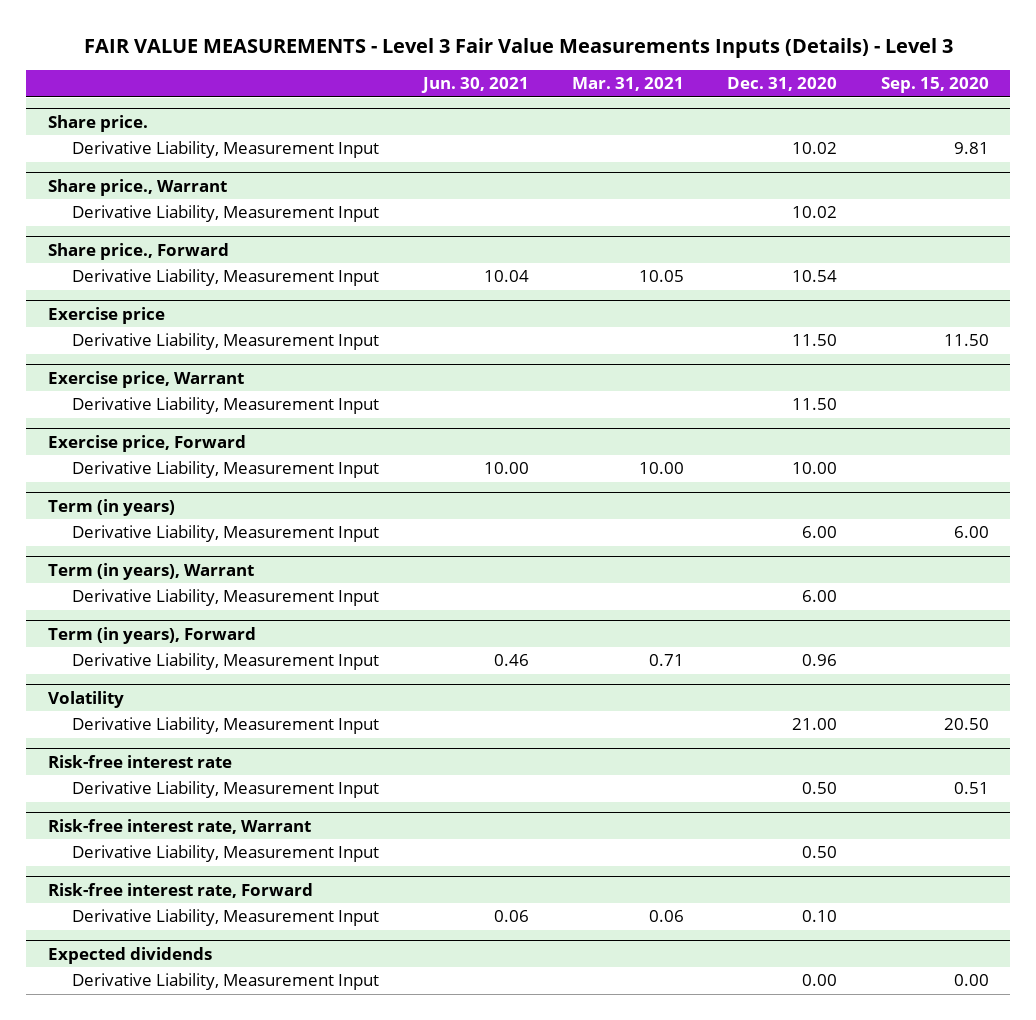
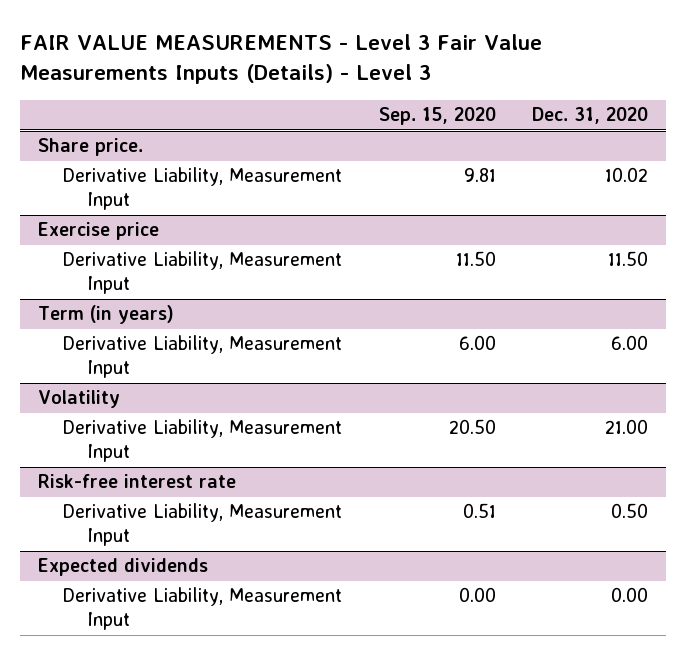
- | Jun. 30, 2021 | Mar. 31, 2021 | Dec. 31, 2020 | Sep. 15, 2020
+ | Sep. 15, 2020 | Dec. 31, 2020
- Share price., Warrant
- Derivative Liability, Measurement Input | | | 10.02 |
- Share price., Forward
- Derivative Liability, Measurement Input | 10.04 | 10.05 | 10.54 |
- Exercise price, Warrant
- Derivative Liability, Measurement Input | | | 11.50 |
- Exercise price, Forward
- Derivative Liability, Measurement Input | 10.00 | 10.00 | 10.00 |
- Term (in years), Warrant
- Derivative Liability, Measurement Input | | | 6.00 |
- Term (in years), Forward
- Derivative Liability, Measurement Input | 0.46 | 0.71 | 0.96 |
- Risk-free interest rate, Warrant
- Derivative Liability, Measurement Input | | | 0.50 |
- Risk-free interest rate, Forward
- Derivative Liability, Measurement Input | 0.06 | 0.06 | 0.10 |

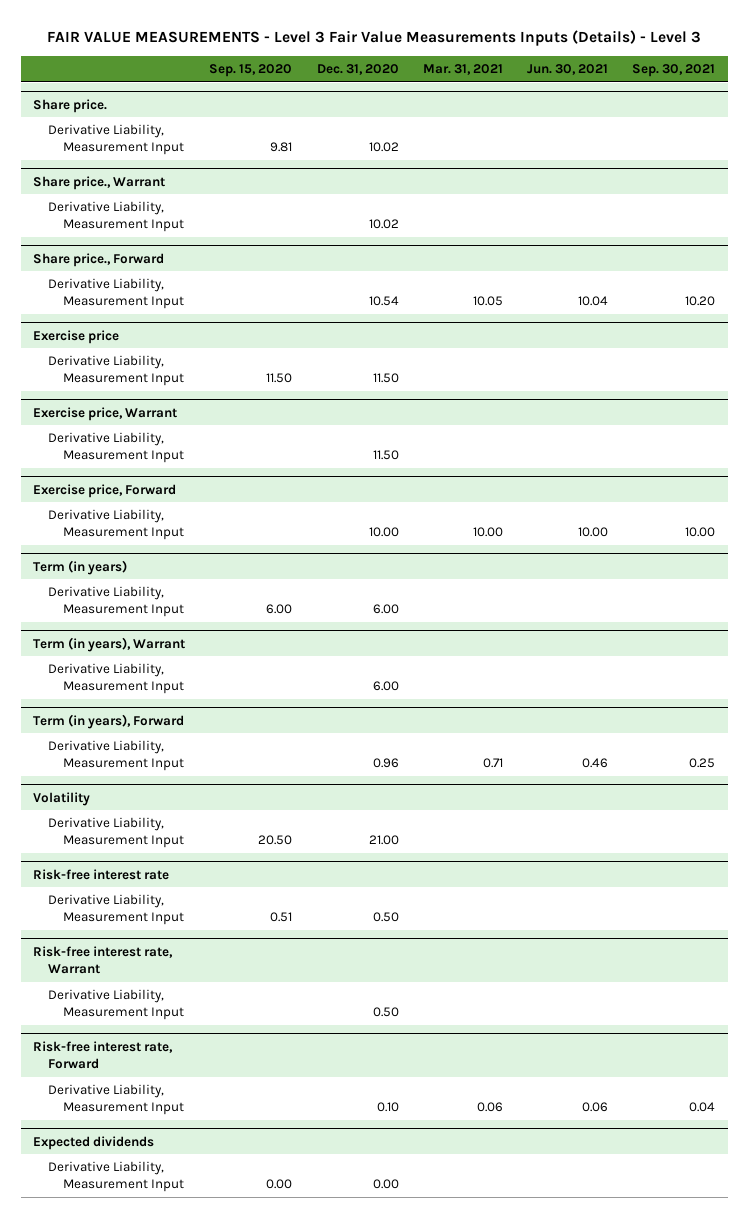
- | Sep. 15, 2020 | Dec. 31, 2020
+ | Sep. 15, 2020 | Dec. 31, 2020 | Mar. 31, 2021 | Jun. 30, 2021 | Sep. 30, 2021
+ Share price., Warrant
+ Derivative Liability, Measurement Input | | 10.02 | | |
+ Share price., Forward
+ Derivative Liability, Measurement Input | | 10.54 | 10.05 | 10.04 | 10.20
+ Exercise price, Warrant
+ Derivative Liability, Measurement Input | | 11.50 | | |
+ Exercise price, Forward
+ Derivative Liability, Measurement Input | | 10.00 | 10.00 | 10.00 | 10.00
+ Term (in years), Warrant
+ Derivative Liability, Measurement Input | | 6.00 | | |
+ Term (in years), Forward
+ Derivative Liability, Measurement Input | | 0.96 | 0.71 | 0.46 | 0.25
+ Risk-free interest rate, Warrant
+ Derivative Liability, Measurement Input | | 0.50 | | |
+ Risk-free interest rate, Forward
+ Derivative Liability, Measurement Input | | 0.10 | 0.06 | 0.06 | 0.04

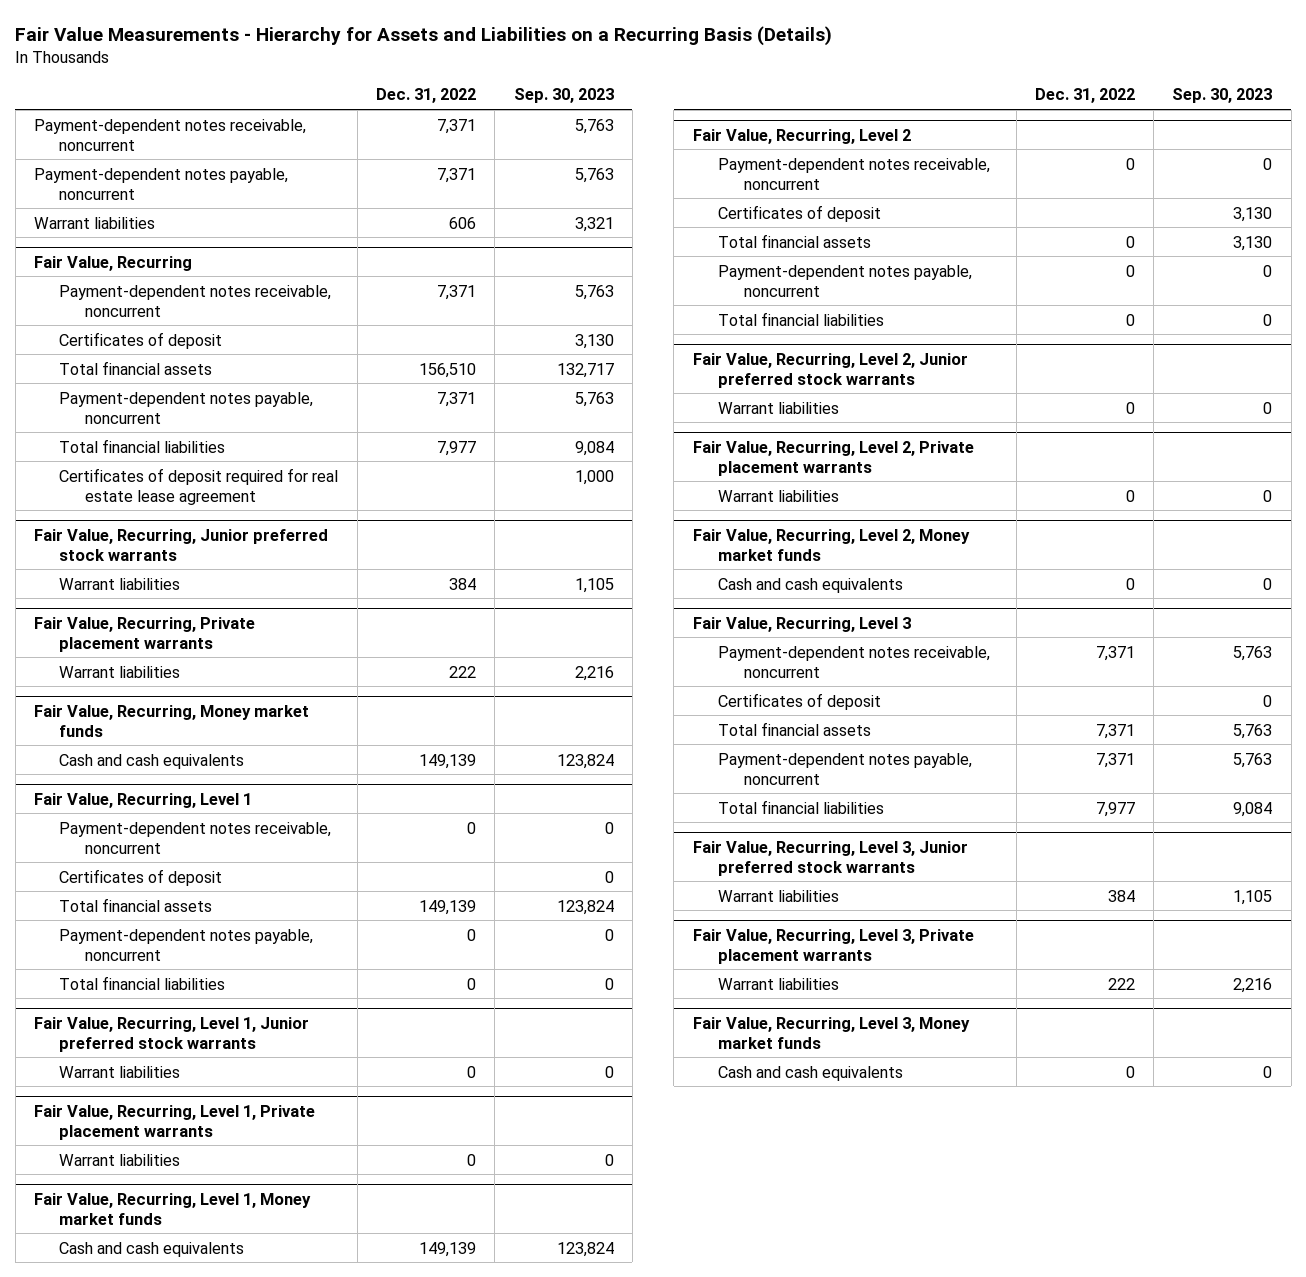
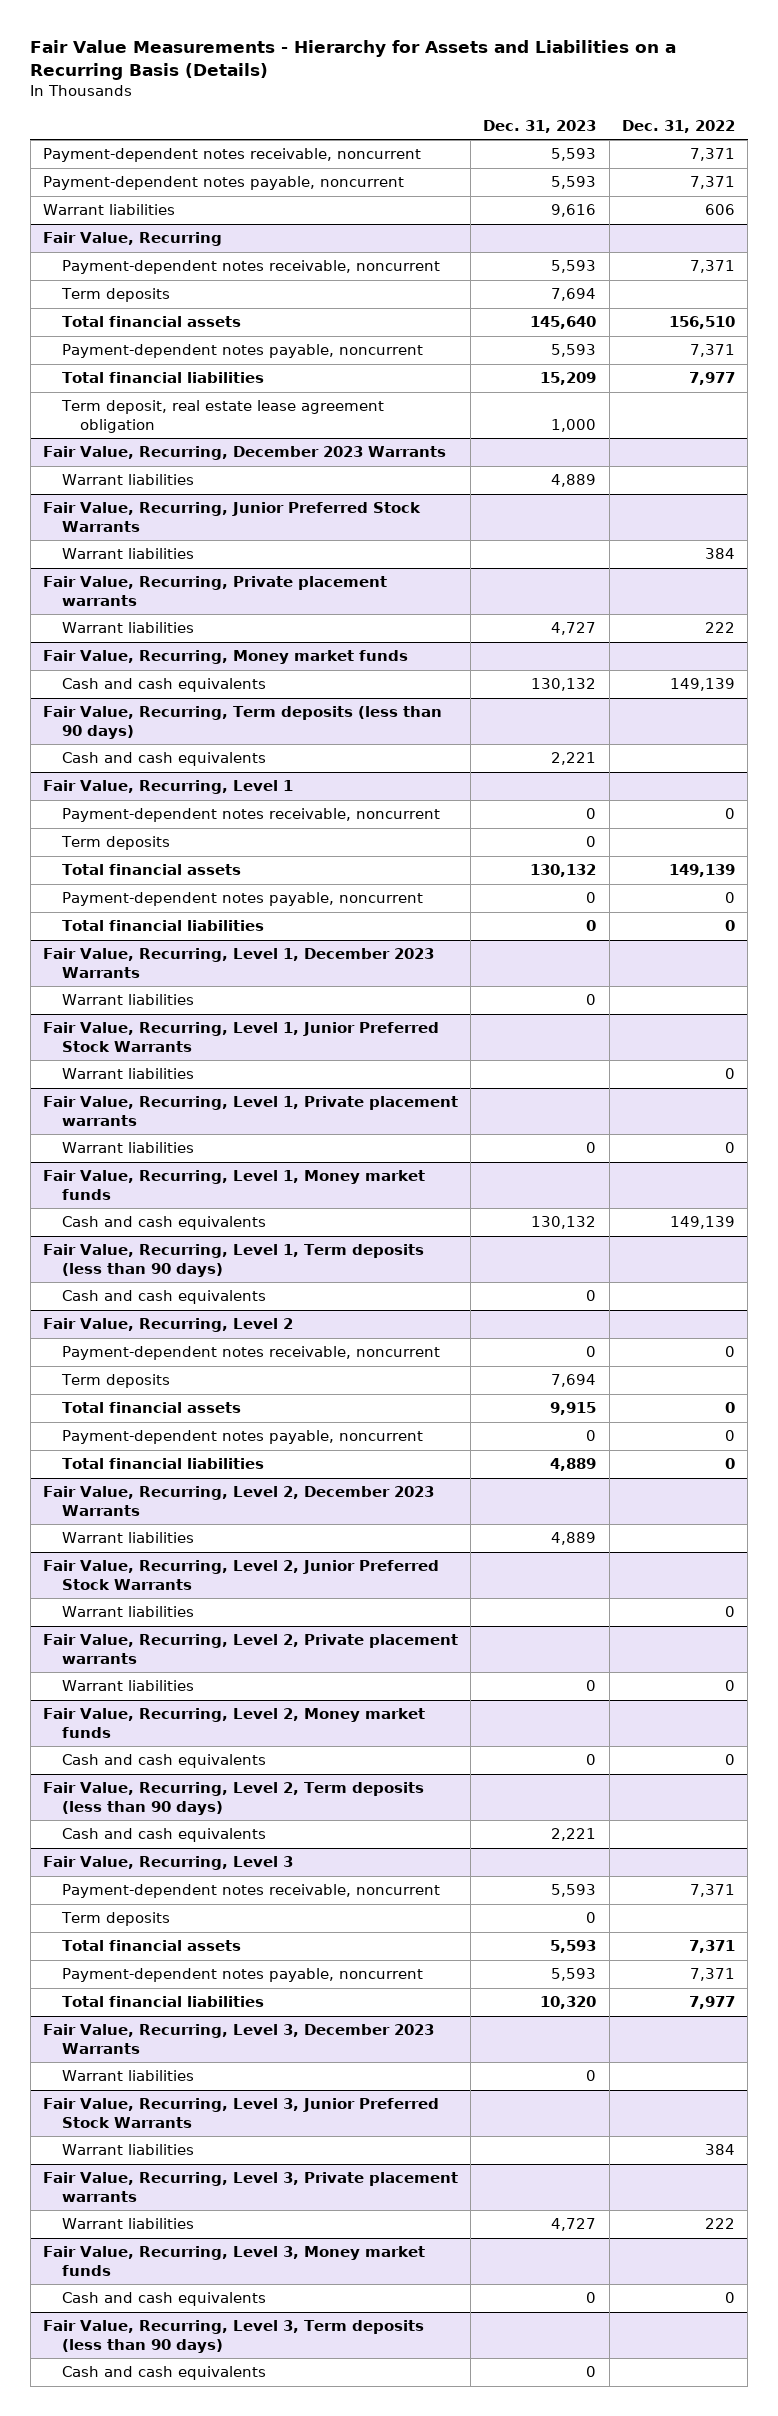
- | Dec. 31, 2022 | Sep. 30, 2023
+ | Dec. 31, 2023 | Dec. 31, 2022
@ Fair Value, Recurring
- Certificates of deposit | | 3,130
+ Term deposits | 7,694 |
- Certificates of deposit required for real estate lease agreement | | 1,000
- Fair Value, Recurring, Junior preferred stock warrants
@ Fair Value, Recurring
+ Term deposit, real estate lease agreement obligation | 1,000 |
+ Fair Value, Recurring, December 2023 Warrants
+ Warrant liabilities | 4,889 |
+ Fair Value, Recurring, Junior Preferred Stock Warrants
+ Fair Value, Recurring, Term deposits (less than 90 days)
+ Cash and cash equivalents | 2,221 |
@ Fair Value, Recurring, Level 1
- Certificates of deposit | | 0
+ Term deposits | 0 |
- Fair Value, Recurring, Level 1, Junior preferred stock warrants
+ Fair Value, Recurring, Level 1, December 2023 Warrants
+ Warrant liabilities | 0 |
+ Fair Value, Recurring, Level 1, Junior Preferred Stock Warrants
+ Fair Value, Recurring, Level 1, Term deposits (less than 90 days)
+ Cash and cash equivalents | 0 |
@ Fair Value, Recurring, Level 2
- Certificates of deposit | | 3,130
+ Term deposits | 7,694 |
- Fair Value, Recurring, Level 2, Junior preferred stock warrants
+ Fair Value, Recurring, Level 2, December 2023 Warrants
+ Warrant liabilities | 4,889 |
+ Fair Value, Recurring, Level 2, Junior Preferred Stock Warrants
+ Fair Value, Recurring, Level 2, Term deposits (less than 90 days)
+ Cash and cash equivalents | 2,221 |
@ Fair Value, Recurring, Level 3
- Certificates of deposit | | 0
+ Term deposits | 0 |
- Fair Value, Recurring, Level 3, Junior preferred stock warrants
+ Fair Value, Recurring, Level 3, December 2023 Warrants
+ Warrant liabilities | 0 |
+ Fair Value, Recurring, Level 3, Junior Preferred Stock Warrants
+ Fair Value, Recurring, Level 3, Term deposits (less than 90 days)
+ Cash and cash equivalents | 0 |

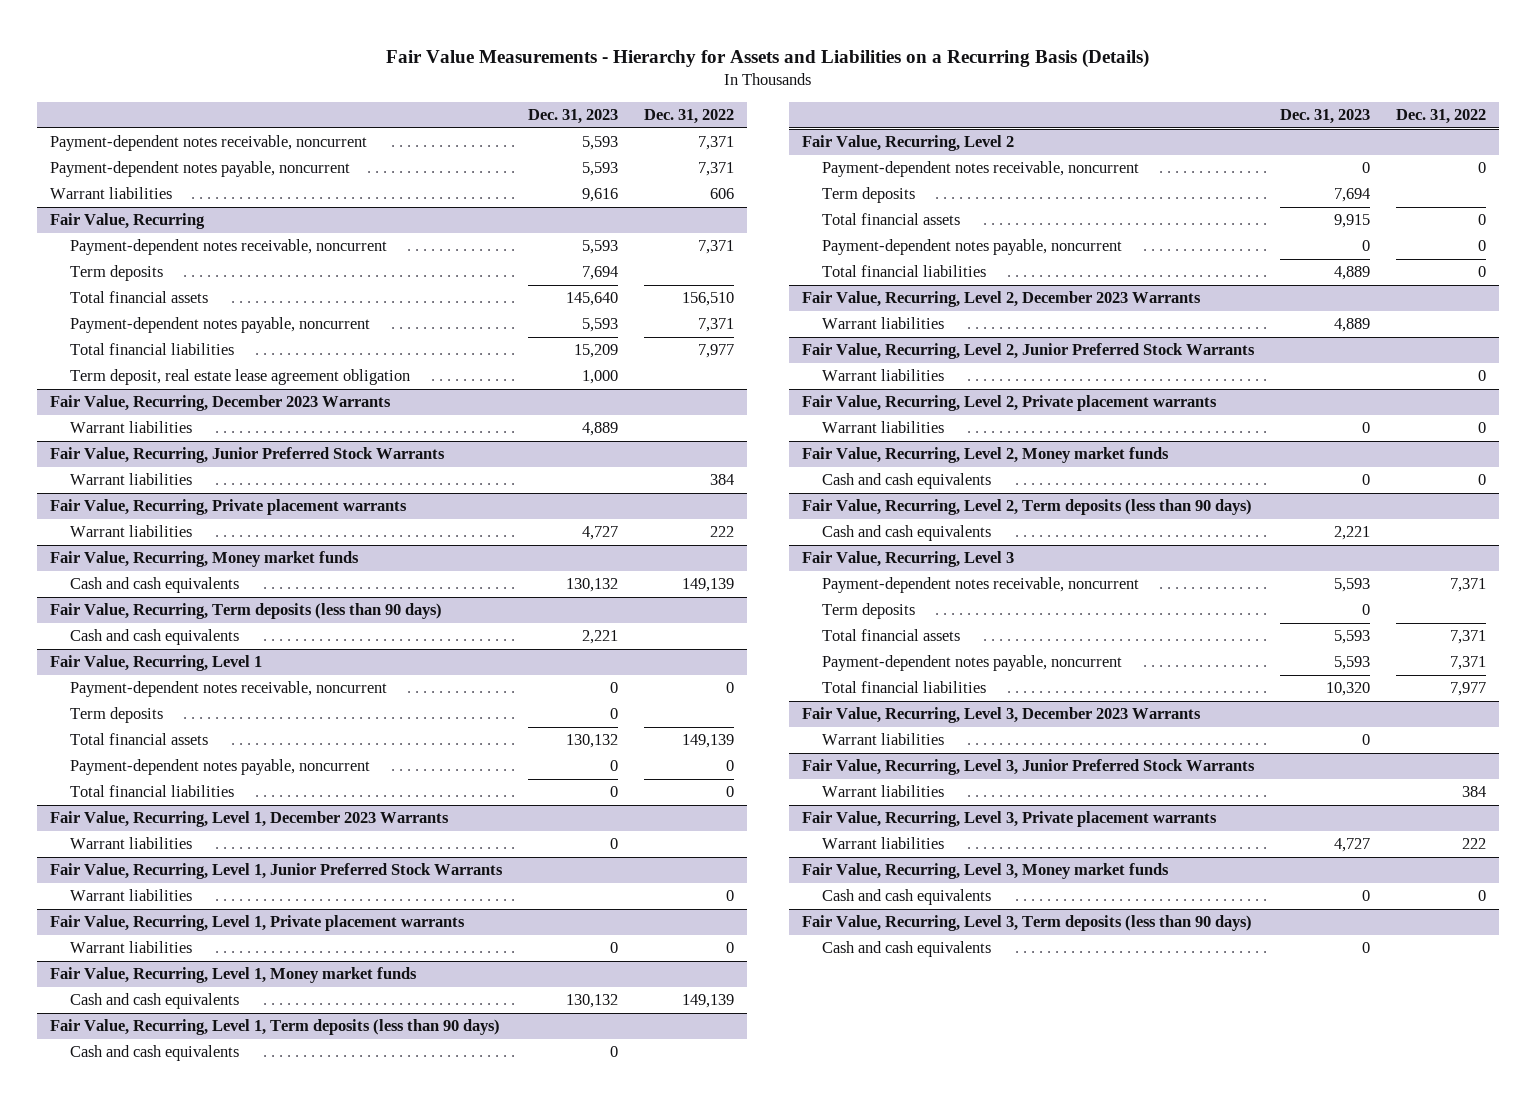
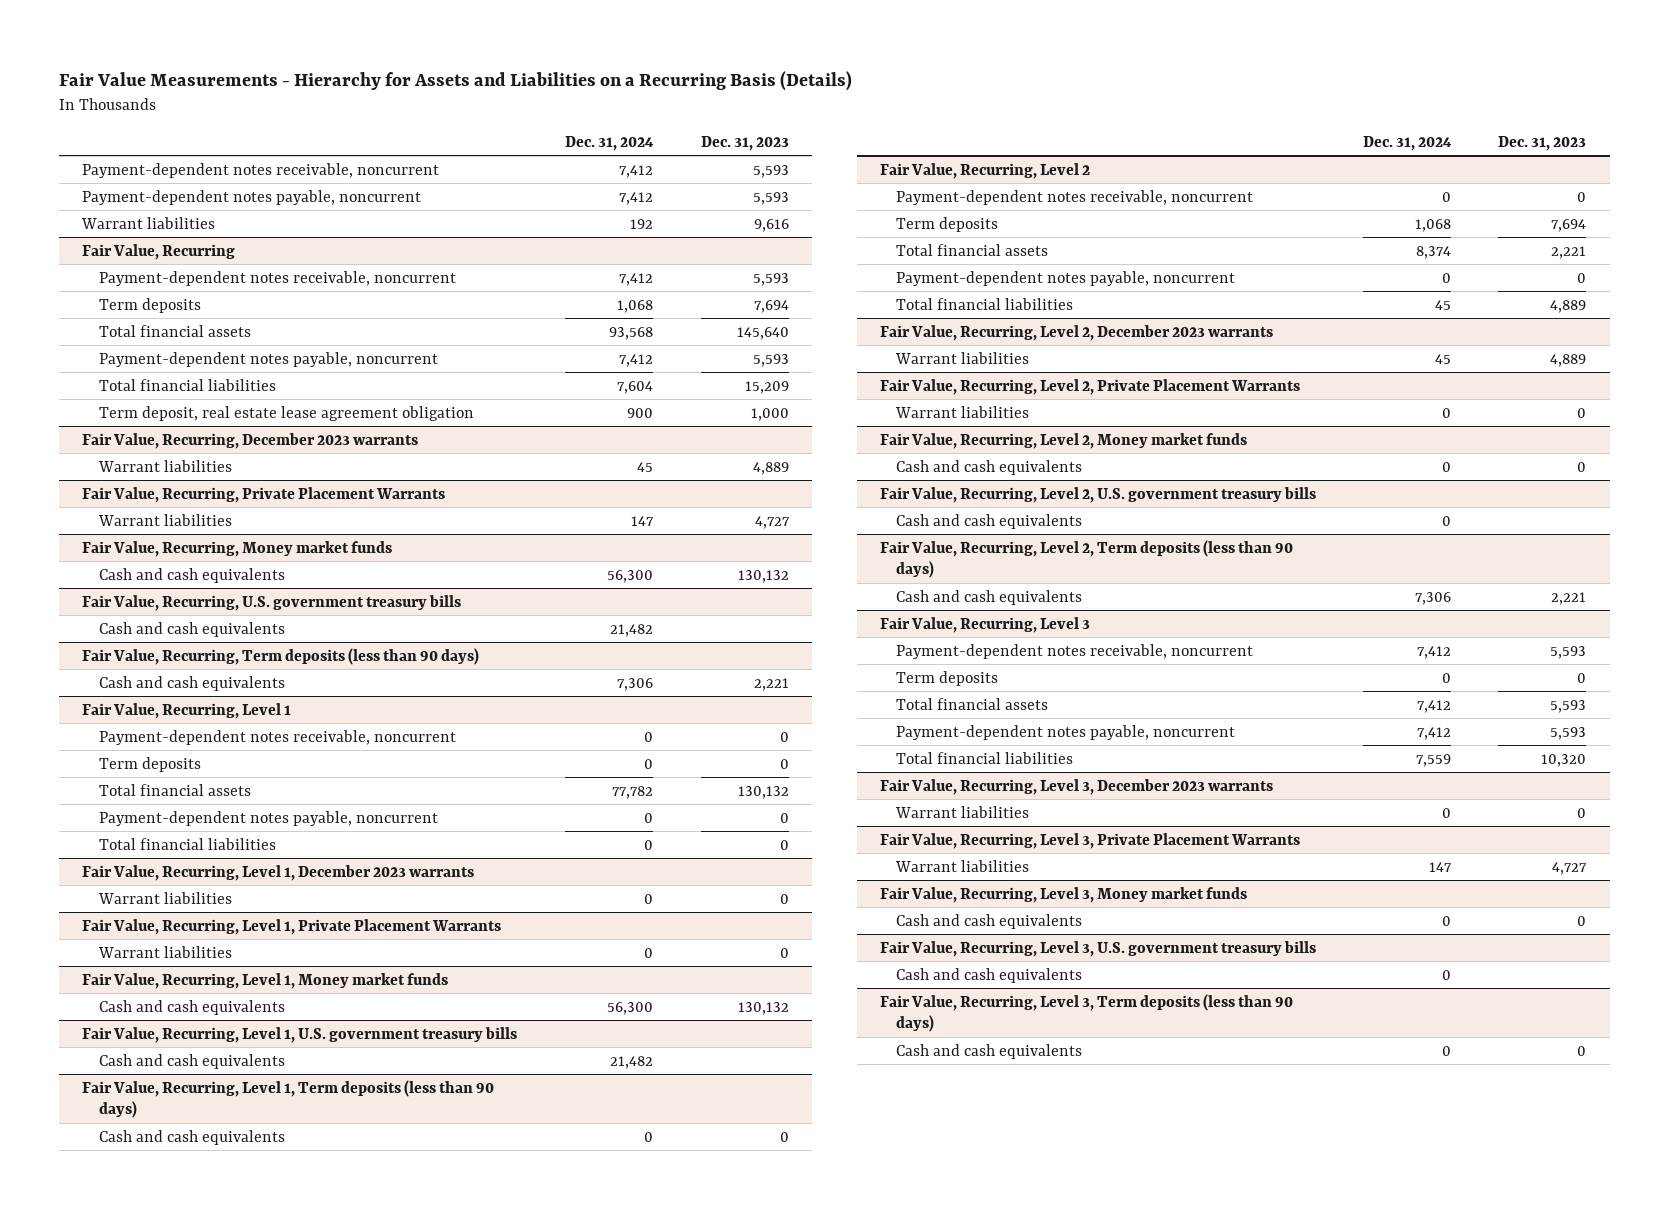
- | Dec. 31, 2023 | Dec. 31, 2022
+ | Dec. 31, 2024 | Dec. 31, 2023
- Fair Value, Recurring, December 2023 Warrants
+ Fair Value, Recurring, December 2023 warrants
- Fair Value, Recurring, Junior Preferred Stock Warrants
- Warrant liabilities | | 384
- Fair Value, Recurring, Private placement warrants
+ Fair Value, Recurring, Private Placement Warrants
+ Fair Value, Recurring, U.S. government treasury bills
+ Cash and cash equivalents | 21,482 |
- Fair Value, Recurring, Level 1, December 2023 Warrants
+ Fair Value, Recurring, Level 1, December 2023 warrants
- Fair Value, Recurring, Level 1, Junior Preferred Stock Warrants
- Warrant liabilities | | 0
- Fair Value, Recurring, Level 1, Private placement warrants
+ Fair Value, Recurring, Level 1, Private Placement Warrants
+ Fair Value, Recurring, Level 1, U.S. government treasury bills
+ Cash and cash equivalents | 21,482 |
@ Fair Value, Recurring, Level 2
- Total financial assets | 9,915 | 0
+ Total financial assets | 8,374 | 2,221
- Fair Value, Recurring, Level 2, December 2023 Warrants
+ Fair Value, Recurring, Level 2, December 2023 warrants
- Fair Value, Recurring, Level 2, Junior Preferred Stock Warrants
- Warrant liabilities | | 0
- Fair Value, Recurring, Level 2, Private placement warrants
+ Fair Value, Recurring, Level 2, Private Placement Warrants
+ Fair Value, Recurring, Level 2, U.S. government treasury bills
+ Cash and cash equivalents | 0 |
- Fair Value, Recurring, Level 3, December 2023 Warrants
+ Fair Value, Recurring, Level 3, December 2023 warrants
- Fair Value, Recurring, Level 3, Junior Preferred Stock Warrants
- Warrant liabilities | | 384
- Fair Value, Recurring, Level 3, Private placement warrants
+ Fair Value, Recurring, Level 3, Private Placement Warrants
+ Fair Value, Recurring, Level 3, U.S. government treasury bills
+ Cash and cash equivalents | 0 |

